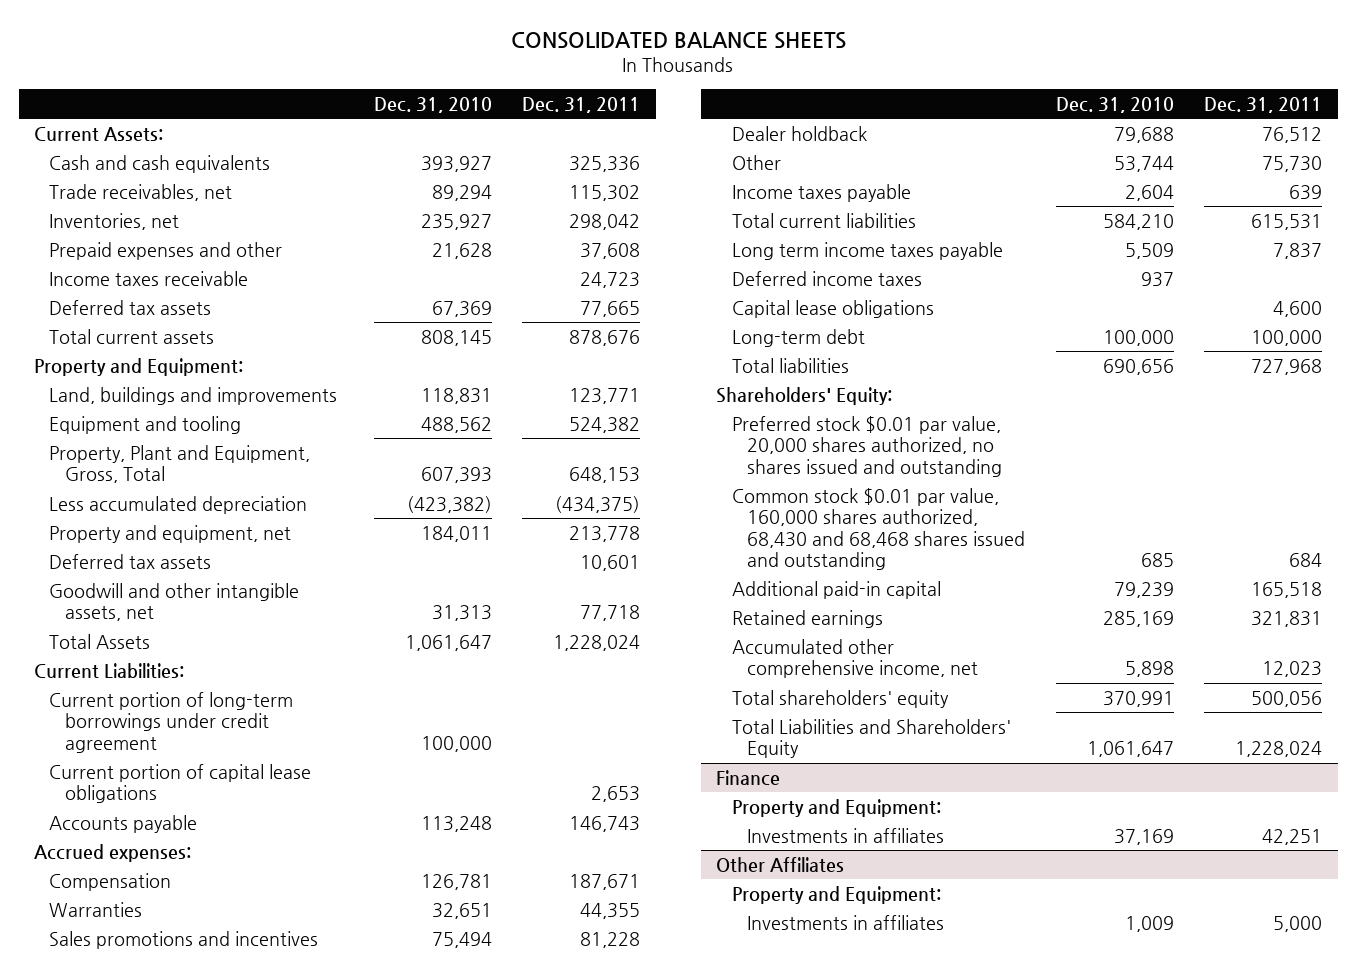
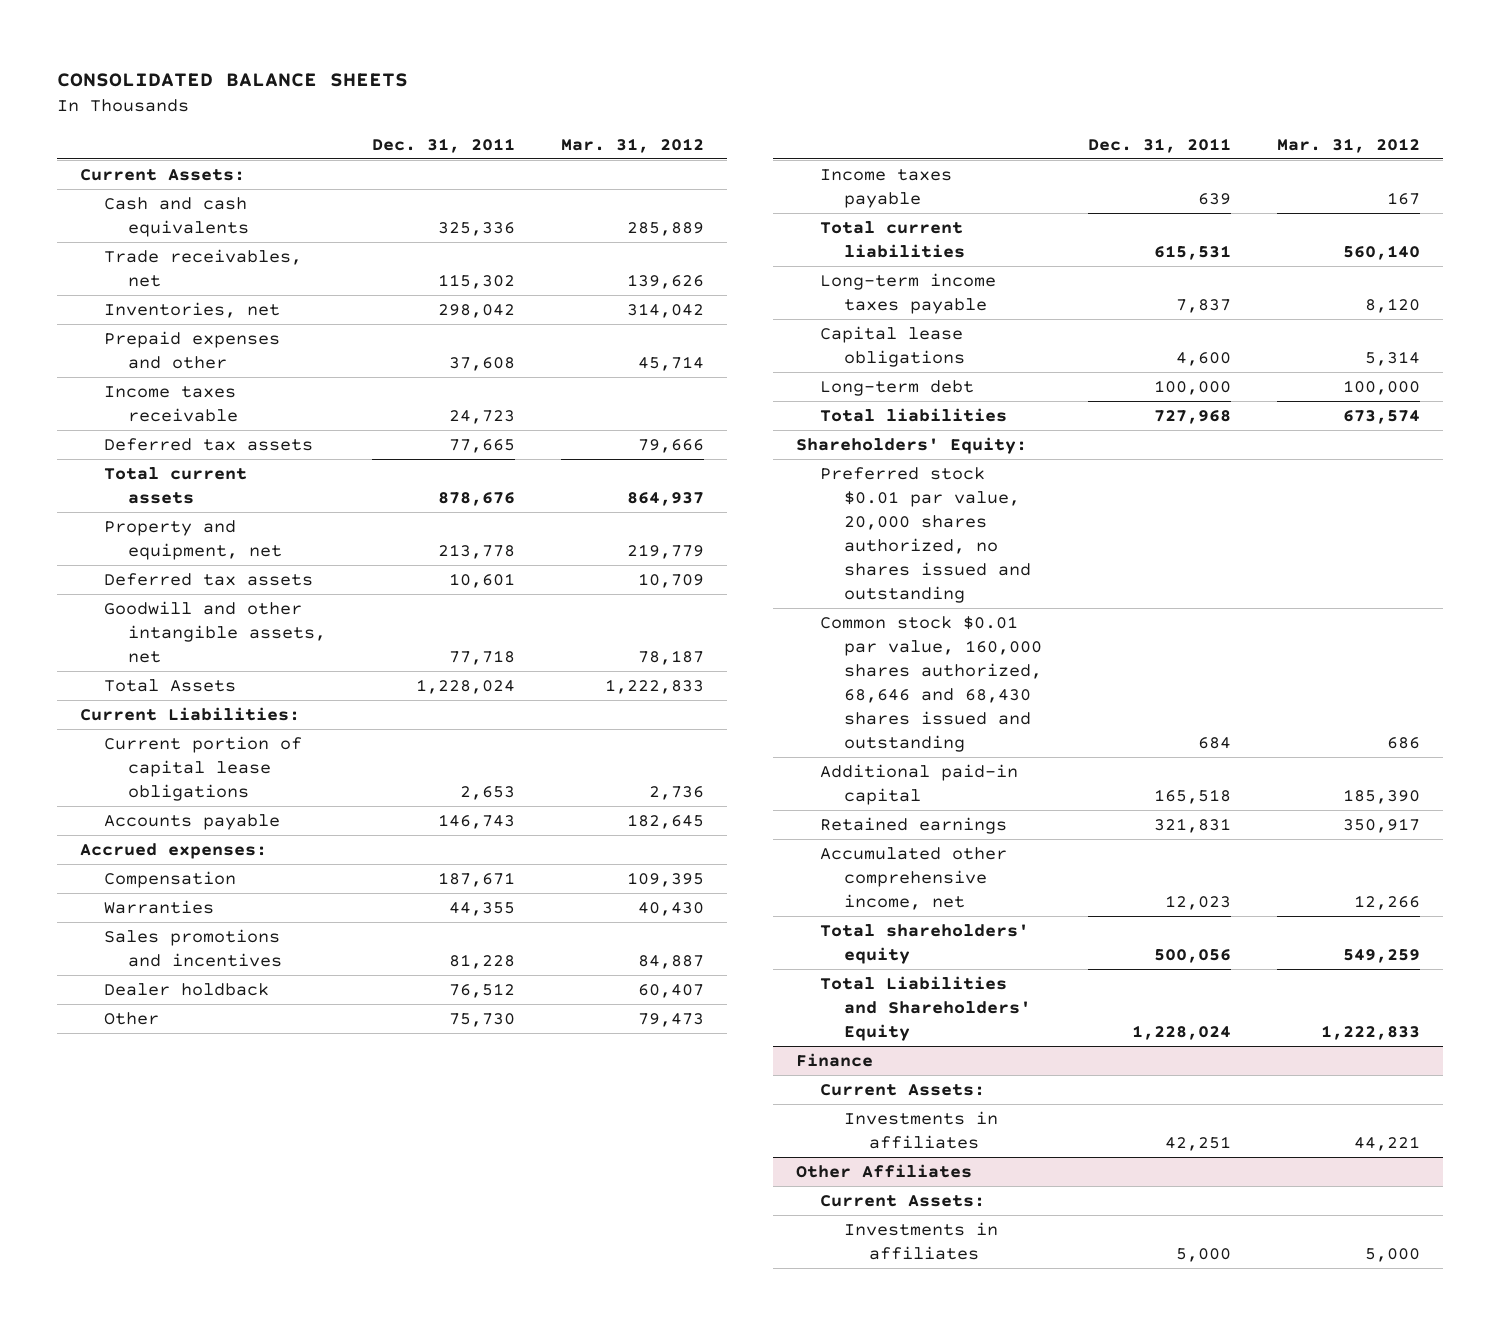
- | Dec. 31, 2010 | Dec. 31, 2011
+ | Dec. 31, 2011 | Mar. 31, 2012
- Property and Equipment:
- Land, buildings and improvements | 118,831 | 123,771
- Equipment and tooling | 488,562 | 524,382
- Property, Plant and Equipment, Gross, Total | 607,393 | 648,153
- Less accumulated depreciation | (423,382) | (434,375)
- Current portion of long-term borrowings under credit agreement | 100,000 |
- Long term income taxes payable | 5,509 | 7,837
- Deferred income taxes | 937 |
+ Long-term income taxes payable | 7,837 | 8,120
- Common stock $0.01 par value, 160,000 shares authorized, 68,430 and 68,468 shares issued and outstanding | 685 | 684
+ Common stock $0.01 par value, 160,000 shares authorized, 68,646 and 68,430 shares issued and outstanding | 684 | 686
@ Finance
- Property and Equipment:
+ Current Assets:
@ Other Affiliates
- Property and Equipment:
+ Current Assets:

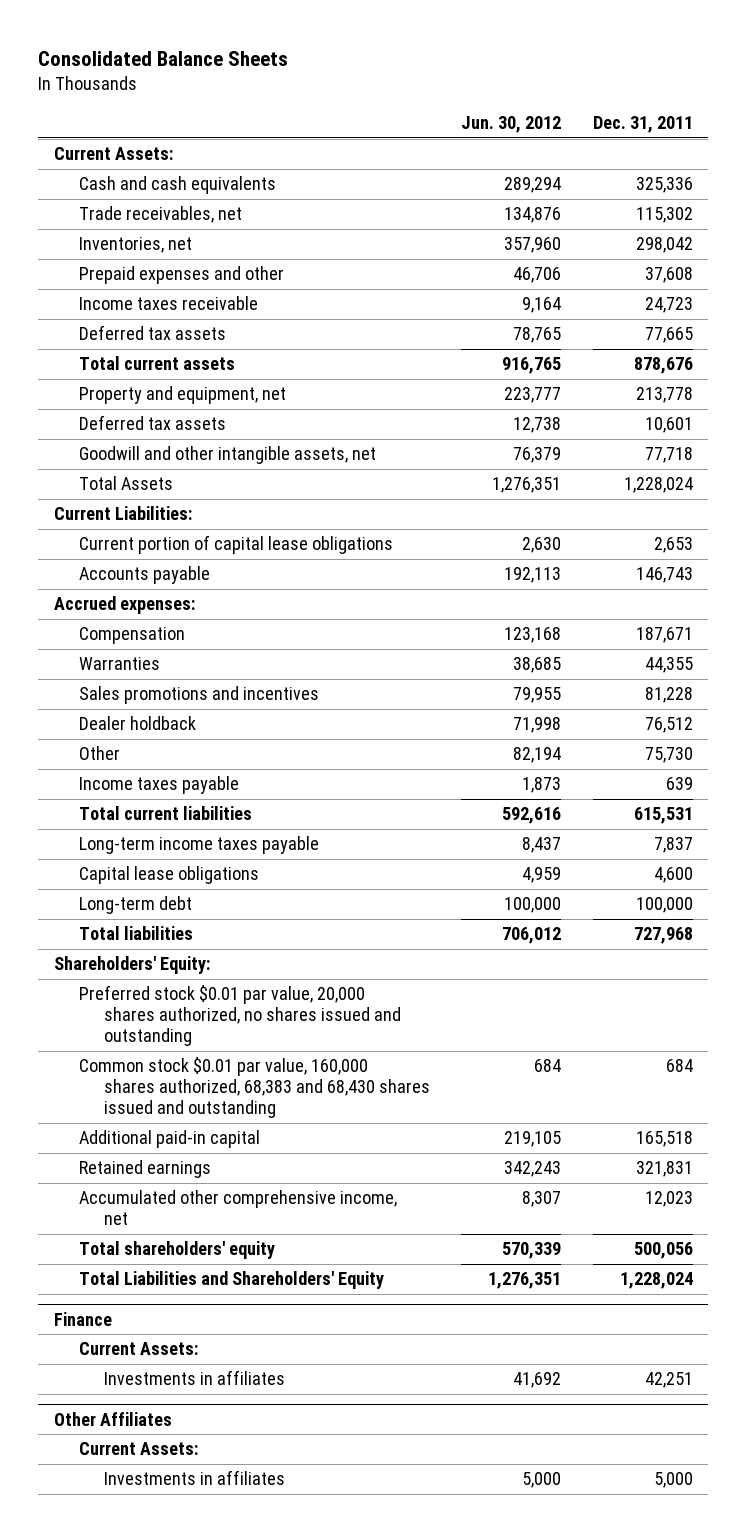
- CONSOLIDATED BALANCE SHEETS
+ Consolidated Balance Sheets
- | Dec. 31, 2011 | Mar. 31, 2012
+ | Jun. 30, 2012 | Dec. 31, 2011
- Common stock $0.01 par value, 160,000 shares authorized, 68,646 and 68,430 shares issued and outstanding | 684 | 686
+ Common stock $0.01 par value, 160,000 shares authorized, 68,383 and 68,430 shares issued and outstanding | 684 | 684

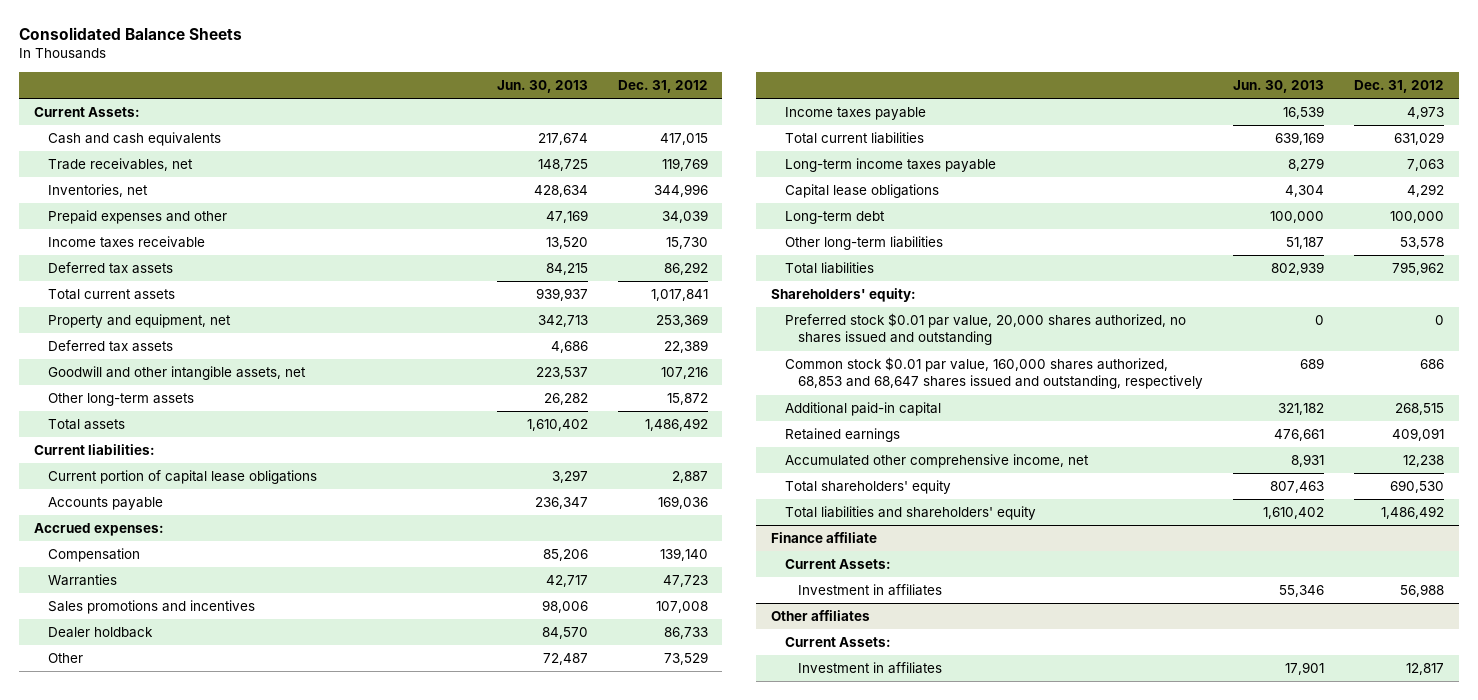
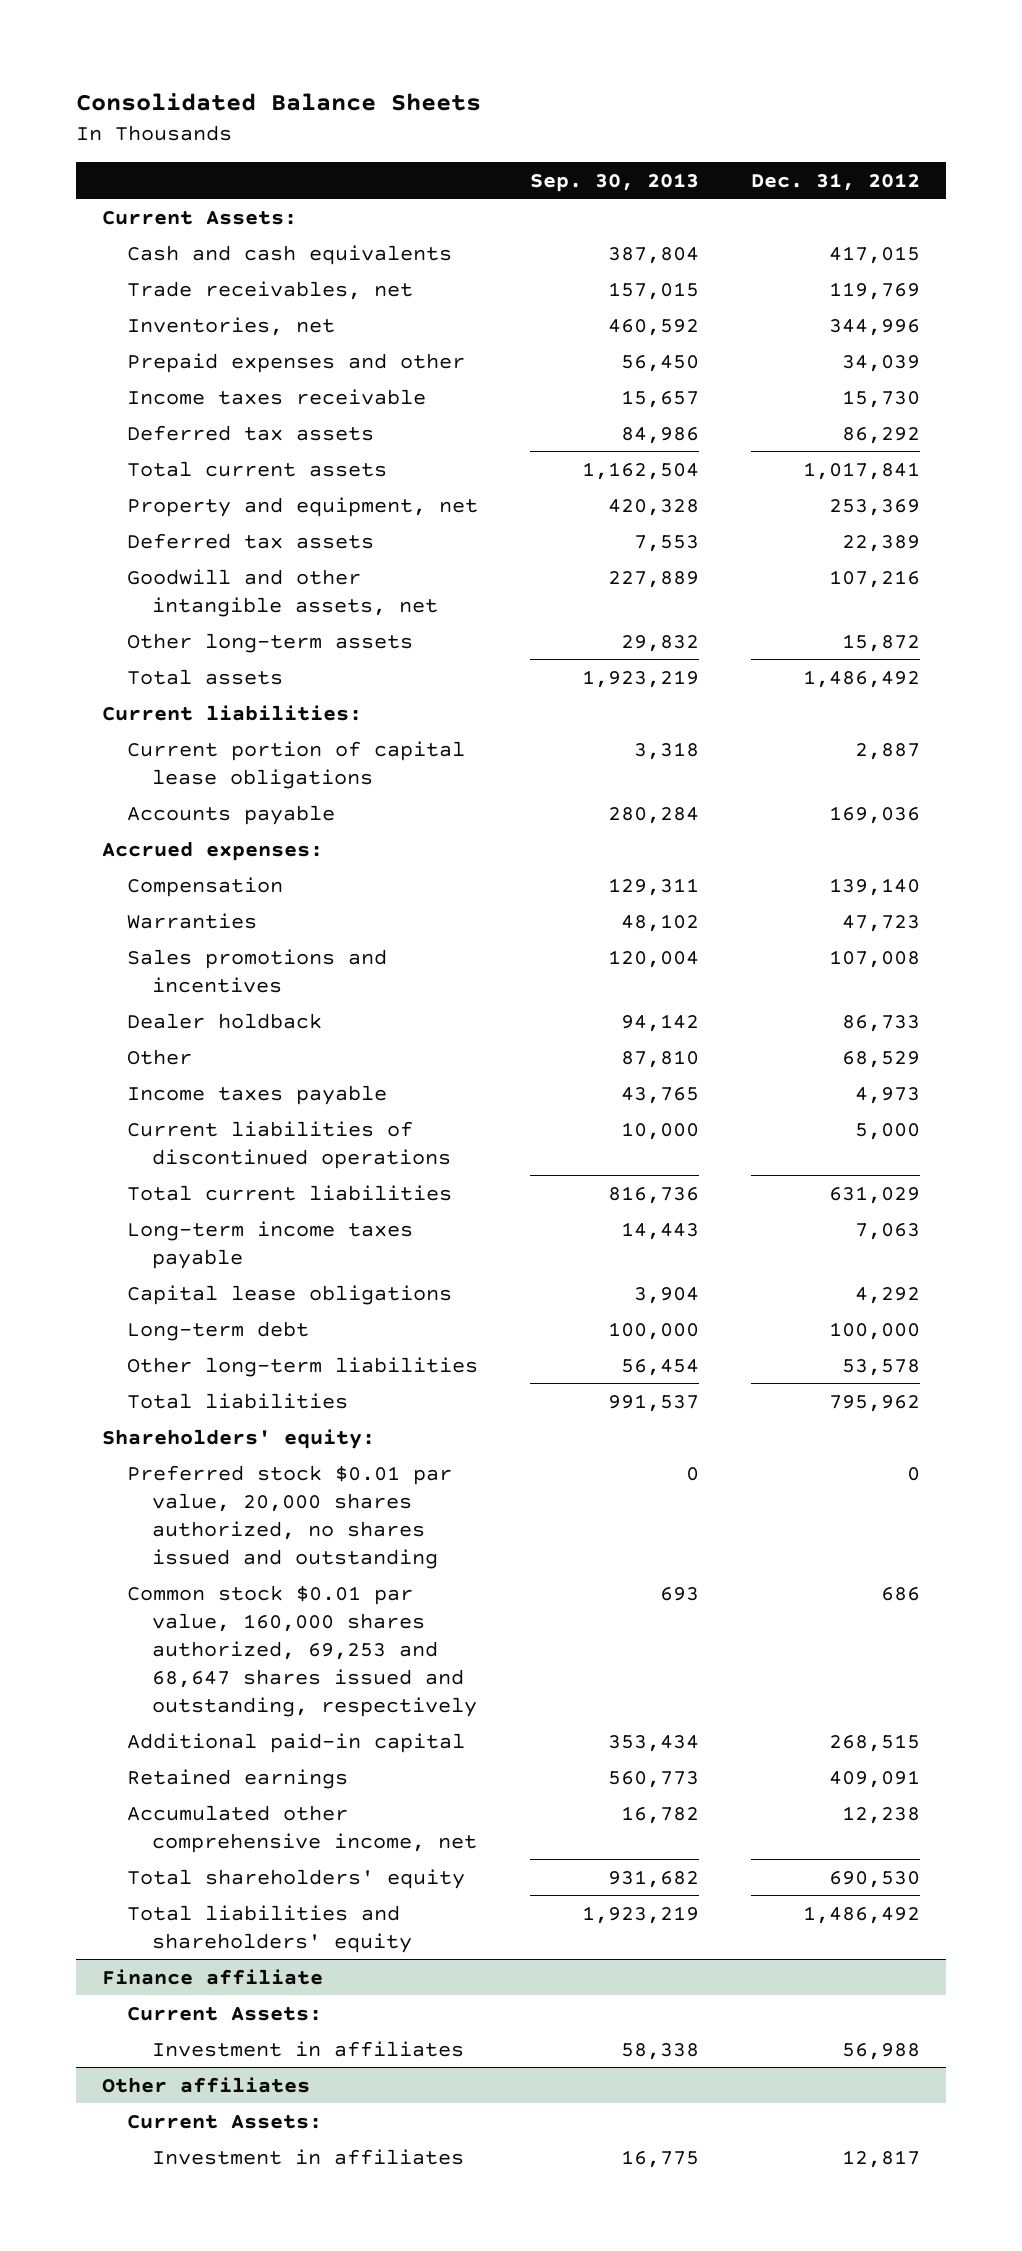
- | Jun. 30, 2013 | Dec. 31, 2012
+ | Sep. 30, 2013 | Dec. 31, 2012
- Other | 72,487 | 73,529
+ Other | 87,810 | 68,529
+ Current liabilities of discontinued operations | 10,000 | 5,000
- Common stock $0.01 par value, 160,000 shares authorized, 68,853 and 68,647 shares issued and outstanding, respectively | 689 | 686
+ Common stock $0.01 par value, 160,000 shares authorized, 69,253 and 68,647 shares issued and outstanding, respectively | 693 | 686

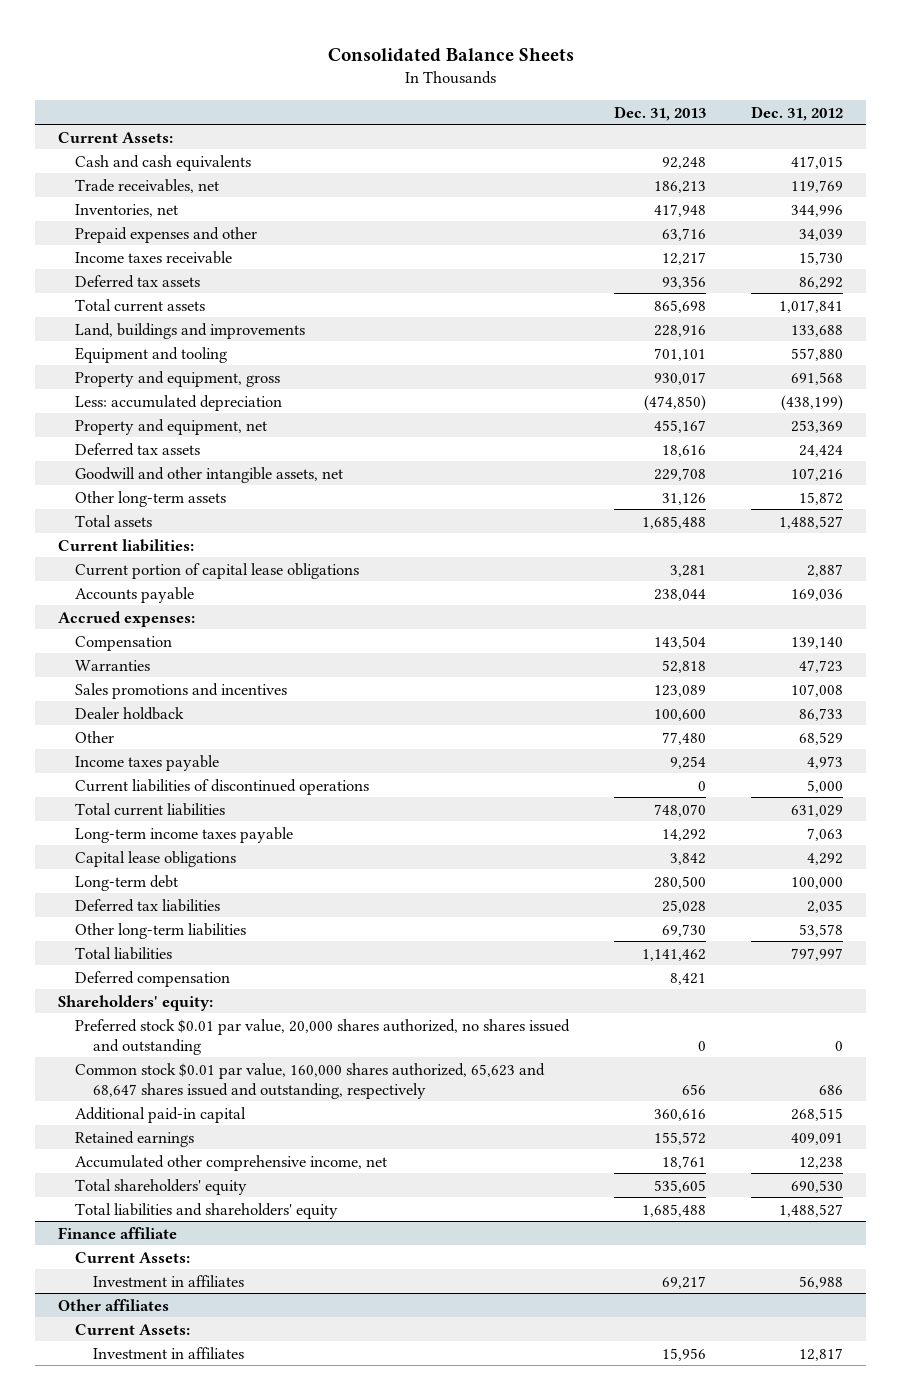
- | Sep. 30, 2013 | Dec. 31, 2012
+ | Dec. 31, 2013 | Dec. 31, 2012
+ Land, buildings and improvements | 228,916 | 133,688
+ Equipment and tooling | 701,101 | 557,880
+ Property and equipment, gross | 930,017 | 691,568
+ Less: accumulated depreciation | (474,850) | (438,199)
- Deferred tax assets | 7,553 | 22,389
+ Deferred tax assets | 18,616 | 24,424
- Total assets | 1,923,219 | 1,486,492
+ Total assets | 1,685,488 | 1,488,527
+ Deferred tax liabilities | 25,028 | 2,035
- Total liabilities | 991,537 | 795,962
+ Total liabilities | 1,141,462 | 797,997
+ Deferred compensation | 8,421 |
- Common stock $0.01 par value, 160,000 shares authorized, 69,253 and 68,647 shares issued and outstanding, respectively | 693 | 686
+ Common stock $0.01 par value, 160,000 shares authorized, 65,623 and 68,647 shares issued and outstanding, respectively | 656 | 686
- Total liabilities and shareholders' equity | 1,923,219 | 1,486,492
+ Total liabilities and shareholders' equity | 1,685,488 | 1,488,527

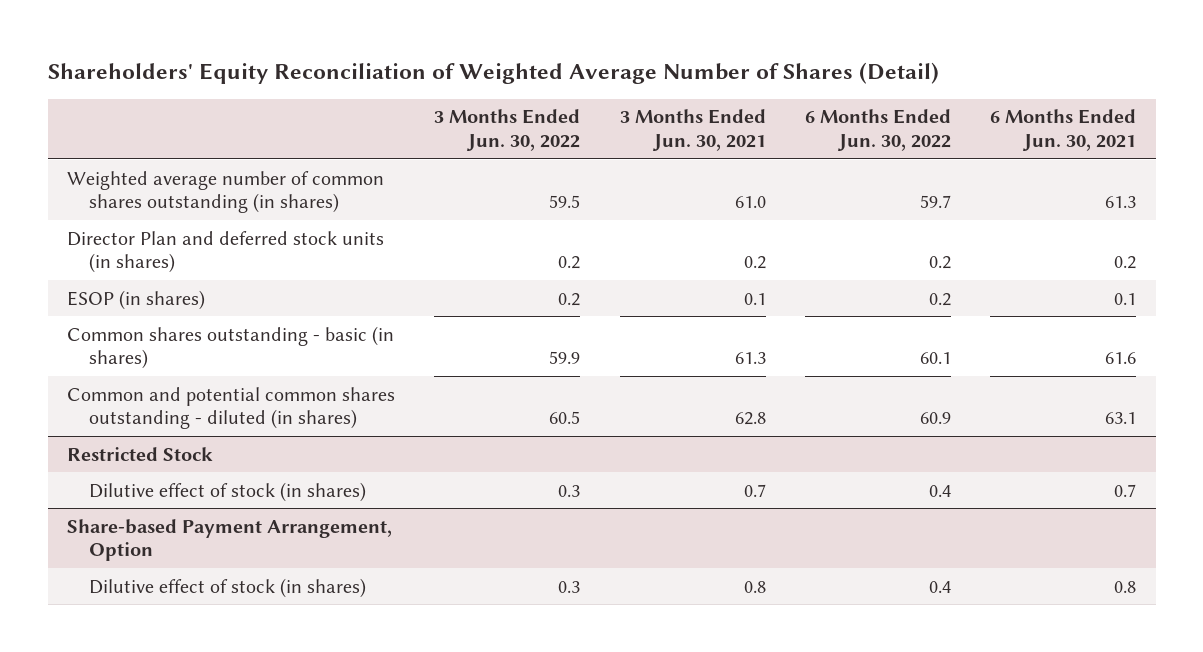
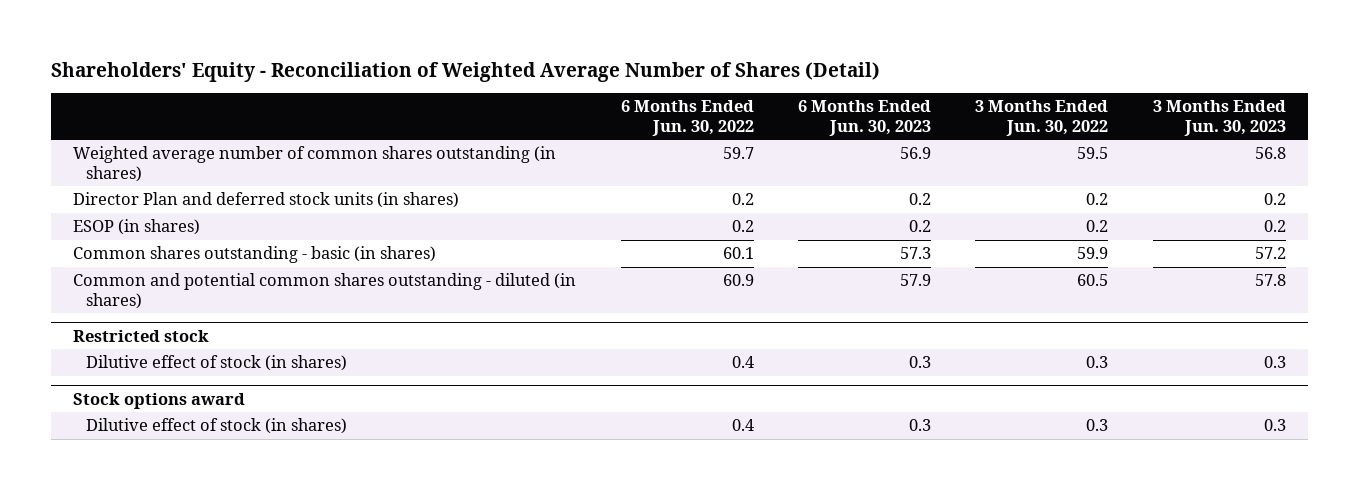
- Shareholders' Equity Reconciliation of Weighted Average Number of Shares (Detail)
+ Shareholders' Equity - Reconciliation of Weighted Average Number of Shares (Detail)
- | 3 Months Ended Jun. 30, 2022 | 3 Months Ended Jun. 30, 2021 | 6 Months Ended Jun. 30, 2022 | 6 Months Ended Jun. 30, 2021
+ | 6 Months Ended Jun. 30, 2022 | 6 Months Ended Jun. 30, 2023 | 3 Months Ended Jun. 30, 2022 | 3 Months Ended Jun. 30, 2023
- Restricted Stock
+ Restricted stock
- Share-based Payment Arrangement, Option
+ Stock options award

